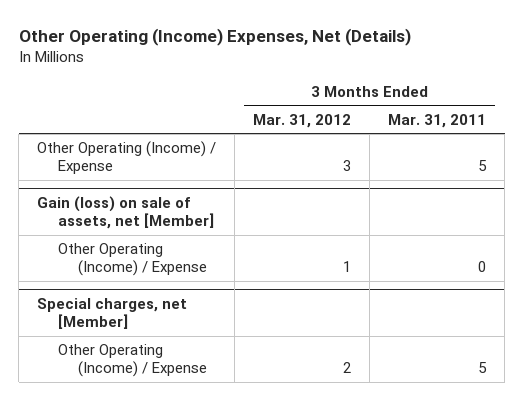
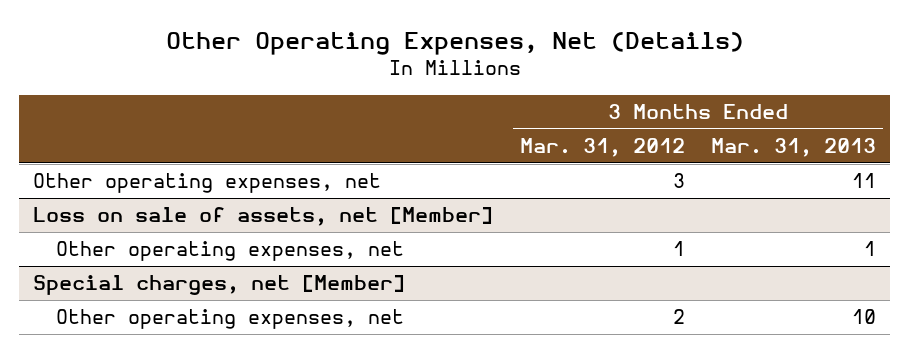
- Other Operating (Income) Expenses, Net (Details)
+ Other Operating Expenses, Net (Details)
- | 3 Months Ended Mar. 31, 2012 | 3 Months Ended Mar. 31, 2011
+ | 3 Months Ended Mar. 31, 2012 | 3 Months Ended Mar. 31, 2013
- Other Operating (Income) / Expense | 3 | 5
- Gain (loss) on sale of assets, net [Member]
- Other Operating (Income) / Expense | 1 | 0
+ Other operating expenses, net | 3 | 11
+ Loss on sale of assets, net [Member]
+ Other operating expenses, net | 1 | 1
@ Special charges, net [Member]
- Other Operating (Income) / Expense | 2 | 5
+ Other operating expenses, net | 2 | 10

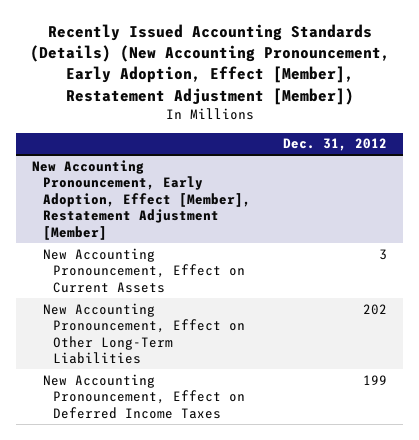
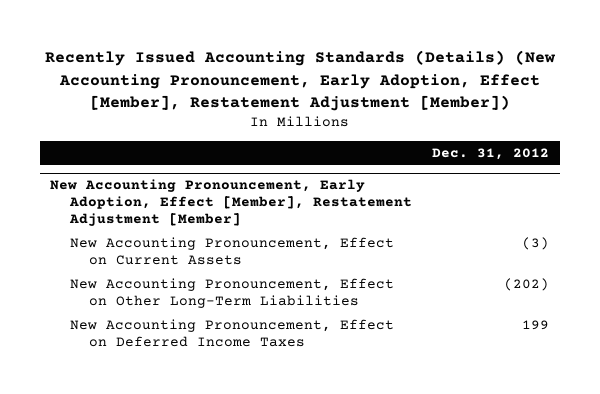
@ New Accounting Pronouncement, Early Adoption, Effect [Member], Restatement Adjustment [Member]
- New Accounting Pronouncement, Effect on Current Assets | 3
- New Accounting Pronouncement, Effect on Other Long-Term Liabilities | 202
+ New Accounting Pronouncement, Effect on Current Assets | (3)
+ New Accounting Pronouncement, Effect on Other Long-Term Liabilities | (202)

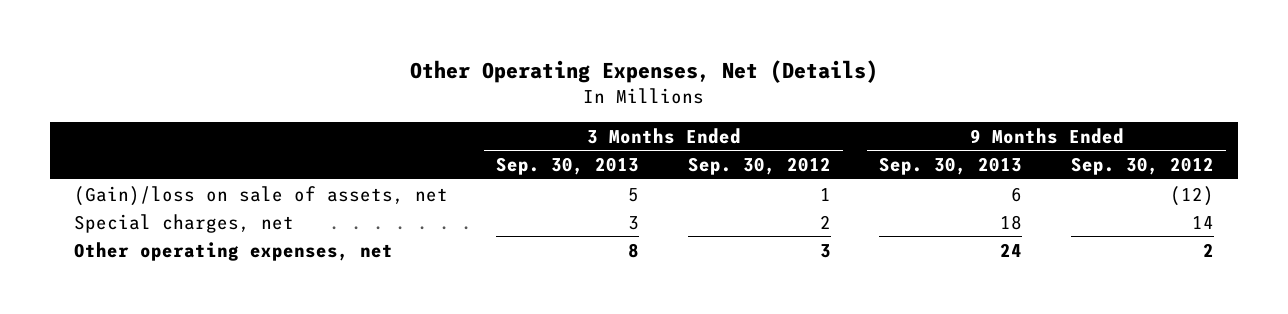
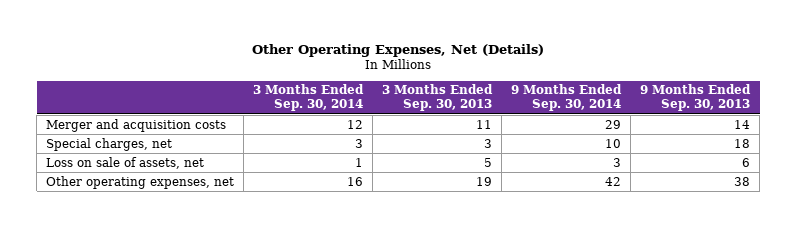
- | 3 Months Ended Sep. 30, 2013 | 3 Months Ended Sep. 30, 2012 | 9 Months Ended Sep. 30, 2013 | 9 Months Ended Sep. 30, 2012
+ | 3 Months Ended Sep. 30, 2014 | 3 Months Ended Sep. 30, 2013 | 9 Months Ended Sep. 30, 2014 | 9 Months Ended Sep. 30, 2013
- (Gain)/loss on sale of assets, net | 5 | 1 | 6 | (12)
+ Merger and acquisition costs | 12 | 11 | 29 | 14
- Other operating expenses, net | 8 | 3 | 24 | 2
+ Loss on sale of assets, net | 1 | 5 | 3 | 6
+ Other operating expenses, net | 16 | 19 | 42 | 38

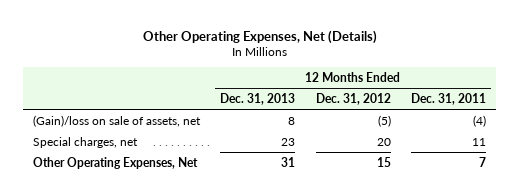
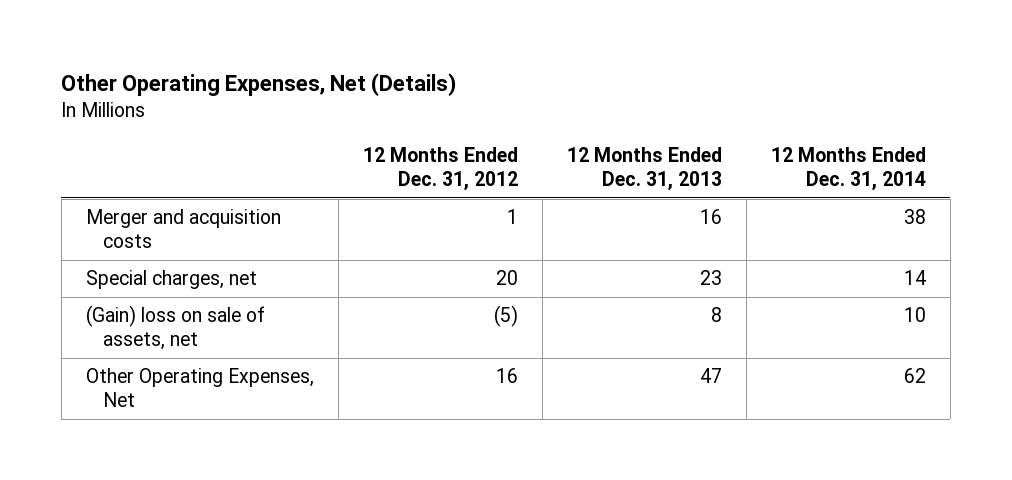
- | 12 Months Ended Dec. 31, 2013 | 12 Months Ended Dec. 31, 2012 | 12 Months Ended Dec. 31, 2011
+ | 12 Months Ended Dec. 31, 2012 | 12 Months Ended Dec. 31, 2013 | 12 Months Ended Dec. 31, 2014
- (Gain)/loss on sale of assets, net | 8 | (5) | (4)
+ Merger and acquisition costs | 1 | 16 | 38
- Other Operating Expenses, Net | 31 | 15 | 7
+ (Gain) loss on sale of assets, net | (5) | 8 | 10
+ Other Operating Expenses, Net | 16 | 47 | 62

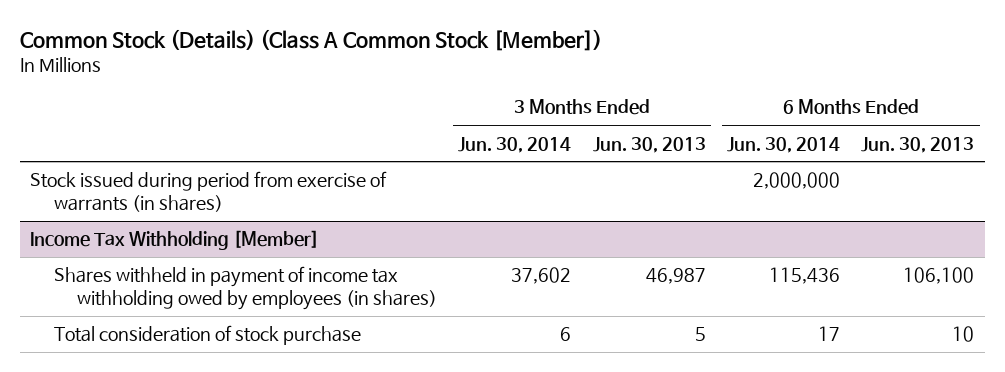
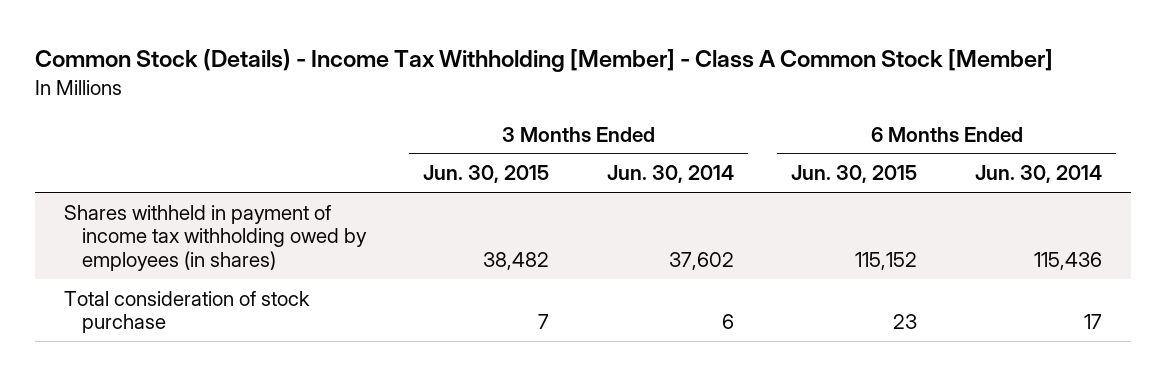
- Common Stock (Details) (Class A Common Stock [Member])
+ Common Stock (Details) - Income Tax Withholding [Member] - Class A Common Stock [Member]
- | 3 Months Ended Jun. 30, 2014 | 3 Months Ended Jun. 30, 2013 | 6 Months Ended Jun. 30, 2014 | 6 Months Ended Jun. 30, 2013
+ | 3 Months Ended Jun. 30, 2015 | 3 Months Ended Jun. 30, 2014 | 6 Months Ended Jun. 30, 2015 | 6 Months Ended Jun. 30, 2014
- Stock issued during period from exercise of warrants (in shares) | | | 2,000,000 |
- Income Tax Withholding [Member]

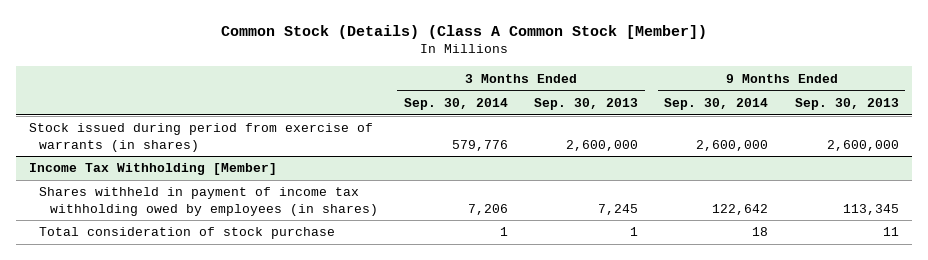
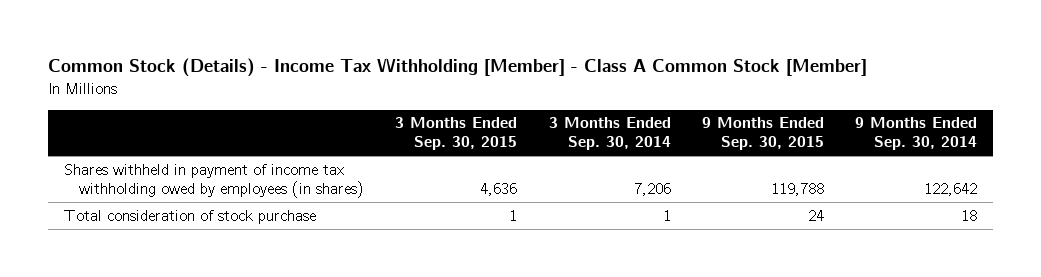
- Common Stock (Details) (Class A Common Stock [Member])
+ Common Stock (Details) - Income Tax Withholding [Member] - Class A Common Stock [Member]
- | 3 Months Ended Sep. 30, 2014 | 3 Months Ended Sep. 30, 2013 | 9 Months Ended Sep. 30, 2014 | 9 Months Ended Sep. 30, 2013
+ | 3 Months Ended Sep. 30, 2015 | 3 Months Ended Sep. 30, 2014 | 9 Months Ended Sep. 30, 2015 | 9 Months Ended Sep. 30, 2014
- Stock issued during period from exercise of warrants (in shares) | 579,776 | 2,600,000 | 2,600,000 | 2,600,000
- Income Tax Withholding [Member]

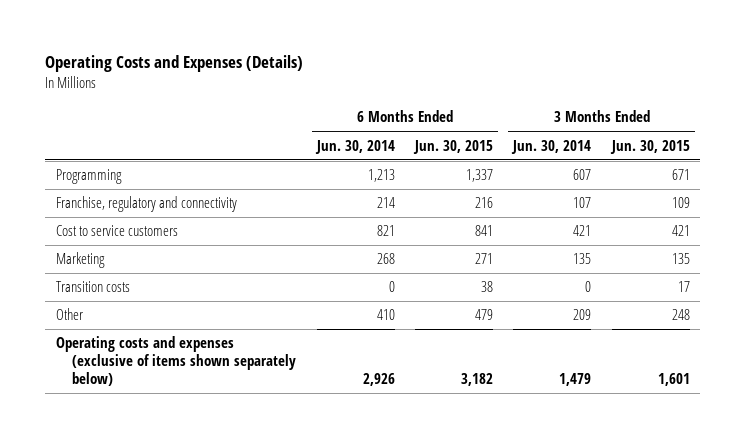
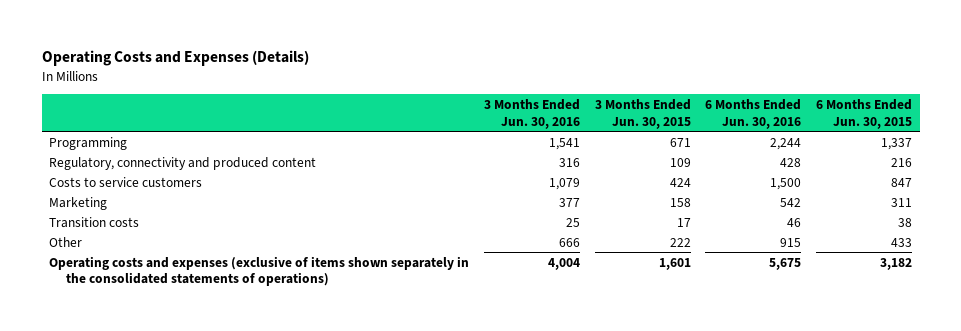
- | 6 Months Ended Jun. 30, 2014 | 6 Months Ended Jun. 30, 2015 | 3 Months Ended Jun. 30, 2014 | 3 Months Ended Jun. 30, 2015
+ | 3 Months Ended Jun. 30, 2016 | 3 Months Ended Jun. 30, 2015 | 6 Months Ended Jun. 30, 2016 | 6 Months Ended Jun. 30, 2015
- Franchise, regulatory and connectivity | 214 | 216 | 107 | 109
- Cost to service customers | 821 | 841 | 421 | 421
- Marketing | 268 | 271 | 135 | 135
+ Regulatory, connectivity and produced content | 316 | 109 | 428 | 216
+ Costs to service customers | 1,079 | 424 | 1,500 | 847
+ Marketing | 377 | 158 | 542 | 311
- Other | 410 | 479 | 209 | 248
- Operating costs and expenses (exclusive of items shown separately below) | 2,926 | 3,182 | 1,479 | 1,601
+ Other | 666 | 222 | 915 | 433
+ Operating costs and expenses (exclusive of items shown separately in the consolidated statements of operations) | 4,004 | 1,601 | 5,675 | 3,182

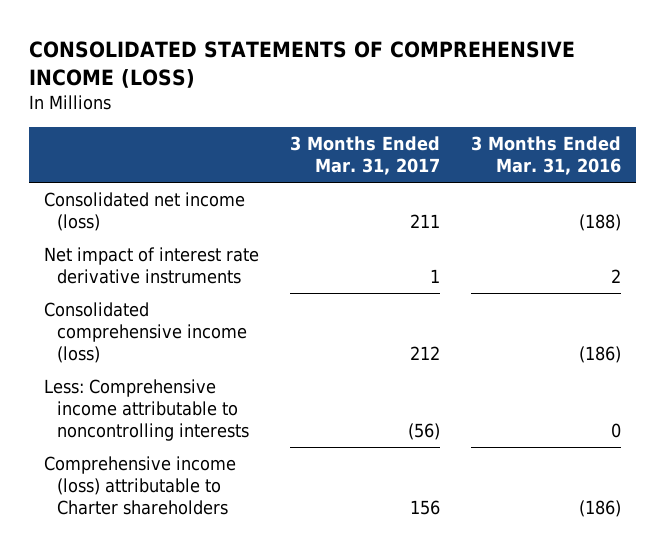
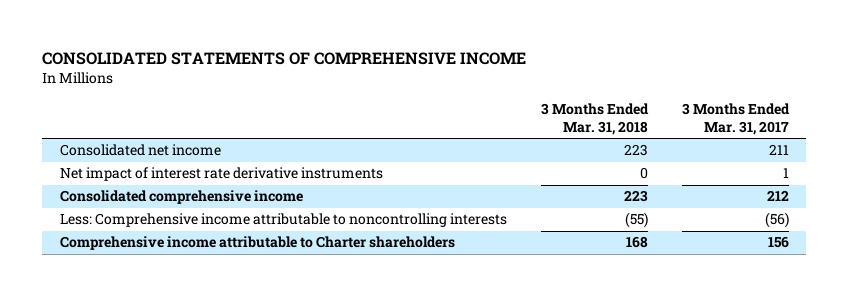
- CONSOLIDATED STATEMENTS OF COMPREHENSIVE INCOME (LOSS)
+ CONSOLIDATED STATEMENTS OF COMPREHENSIVE INCOME
- | 3 Months Ended Mar. 31, 2017 | 3 Months Ended Mar. 31, 2016
+ | 3 Months Ended Mar. 31, 2018 | 3 Months Ended Mar. 31, 2017
- Consolidated net income (loss) | 211 | (188)
+ Consolidated net income | 223 | 211
- Consolidated comprehensive income (loss) | 212 | (186)
+ Consolidated comprehensive income | 223 | 212
- Comprehensive income (loss) attributable to Charter shareholders | 156 | (186)
+ Comprehensive income attributable to Charter shareholders | 168 | 156

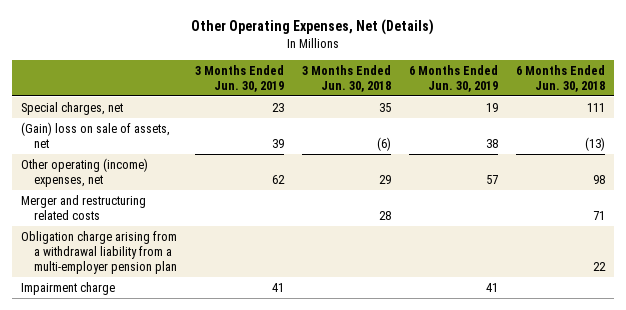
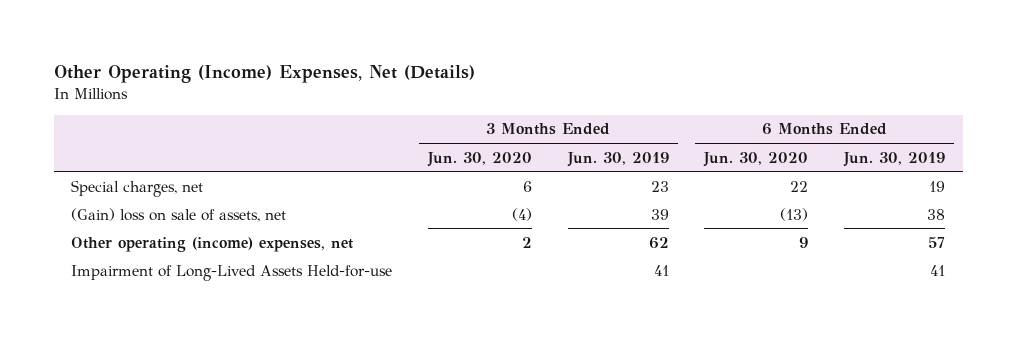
- Other Operating Expenses, Net (Details)
+ Other Operating (Income) Expenses, Net (Details)
- | 3 Months Ended Jun. 30, 2019 | 3 Months Ended Jun. 30, 2018 | 6 Months Ended Jun. 30, 2019 | 6 Months Ended Jun. 30, 2018
+ | 3 Months Ended Jun. 30, 2020 | 3 Months Ended Jun. 30, 2019 | 6 Months Ended Jun. 30, 2020 | 6 Months Ended Jun. 30, 2019
- Merger and restructuring related costs | | 28 | | 71
- Obligation charge arising from a withdrawal liability from a multi-employer pension plan | | | | 22
- Impairment charge | 41 | | 41 |
+ Impairment of Long-Lived Assets Held-for-use | | 41 | | 41

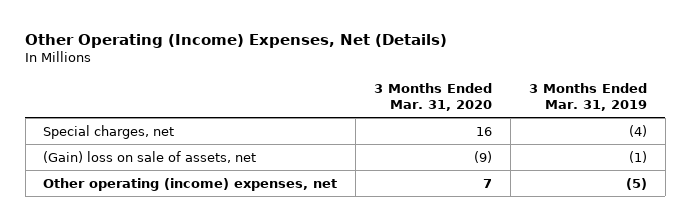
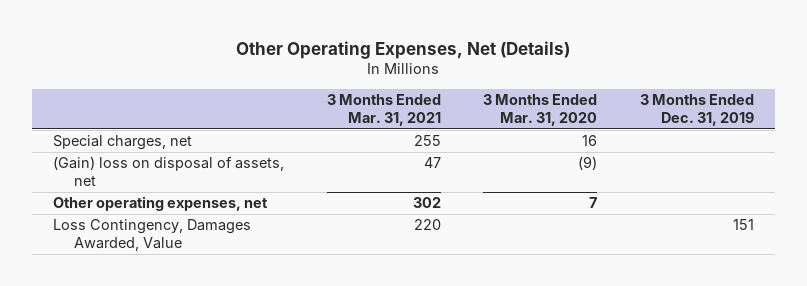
- Other Operating (Income) Expenses, Net (Details)
+ Other Operating Expenses, Net (Details)
- | 3 Months Ended Mar. 31, 2020 | 3 Months Ended Mar. 31, 2019
+ | 3 Months Ended Mar. 31, 2021 | 3 Months Ended Mar. 31, 2020 | 3 Months Ended Dec. 31, 2019
- (Gain) loss on sale of assets, net | (9) | (1)
- Other operating (income) expenses, net | 7 | (5)
+ (Gain) loss on disposal of assets, net | 47 | (9) |
+ Other operating expenses, net | 302 | 7 |
+ Loss Contingency, Damages Awarded, Value | 220 | | 151

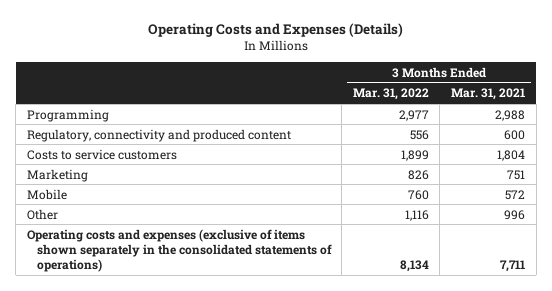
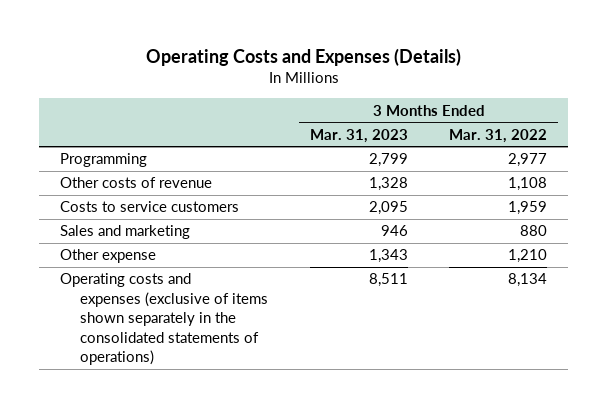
- | 3 Months Ended Mar. 31, 2022 | 3 Months Ended Mar. 31, 2021
+ | 3 Months Ended Mar. 31, 2023 | 3 Months Ended Mar. 31, 2022
- Regulatory, connectivity and produced content | 556 | 600
- Costs to service customers | 1,899 | 1,804
- Marketing | 826 | 751
- Mobile | 760 | 572
- Other | 1,116 | 996
+ Other costs of revenue | 1,328 | 1,108
+ Costs to service customers | 2,095 | 1,959
+ Sales and marketing | 946 | 880
+ Other expense | 1,343 | 1,210

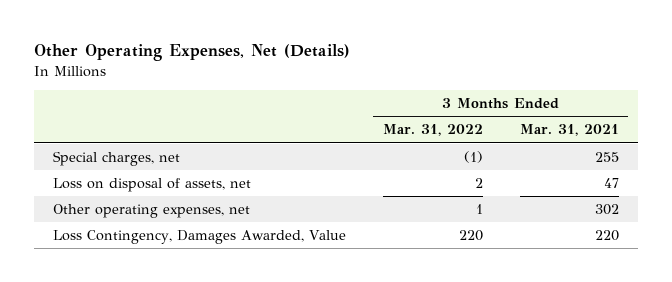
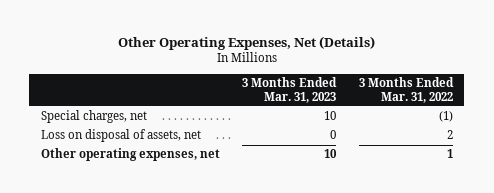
- | 3 Months Ended Mar. 31, 2022 | 3 Months Ended Mar. 31, 2021
+ | 3 Months Ended Mar. 31, 2023 | 3 Months Ended Mar. 31, 2022
- Loss Contingency, Damages Awarded, Value | 220 | 220

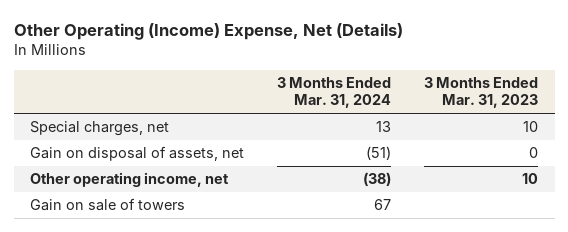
- Other Operating Expenses, Net (Details)
+ Other Operating (Income) Expense, Net (Details)
- | 3 Months Ended Mar. 31, 2023 | 3 Months Ended Mar. 31, 2022
+ | 3 Months Ended Mar. 31, 2024 | 3 Months Ended Mar. 31, 2023
- Loss on disposal of assets, net | 0 | 2
- Other operating expenses, net | 10 | 1
+ Gain on disposal of assets, net | (51) | 0
+ Other operating income, net | (38) | 10
+ Gain on sale of towers | 67 |

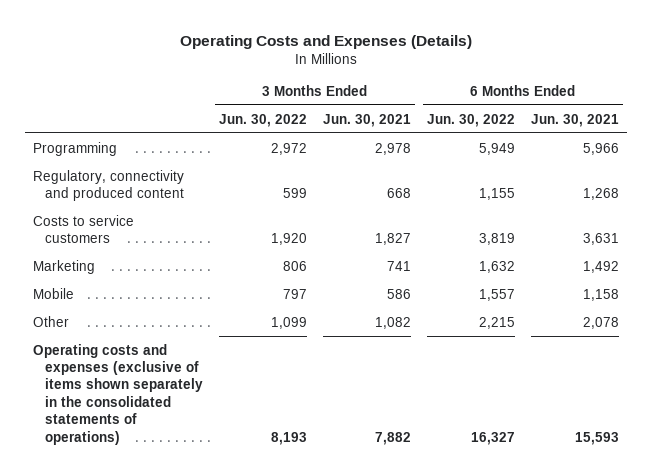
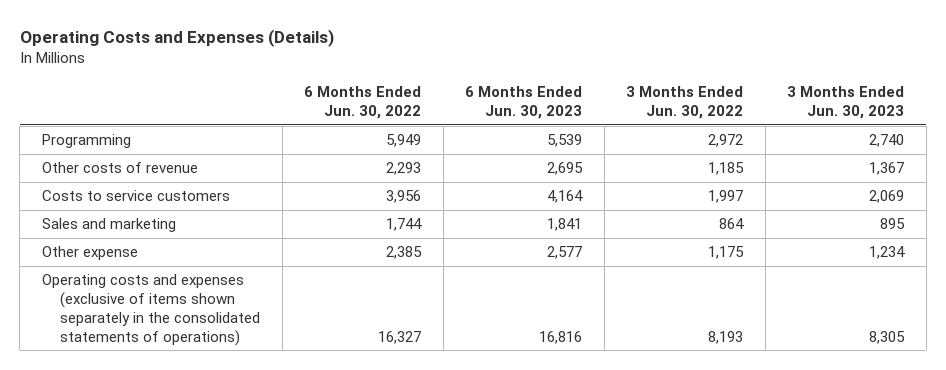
- | 3 Months Ended Jun. 30, 2022 | 3 Months Ended Jun. 30, 2021 | 6 Months Ended Jun. 30, 2022 | 6 Months Ended Jun. 30, 2021
+ | 6 Months Ended Jun. 30, 2022 | 6 Months Ended Jun. 30, 2023 | 3 Months Ended Jun. 30, 2022 | 3 Months Ended Jun. 30, 2023
- Regulatory, connectivity and produced content | 599 | 668 | 1,155 | 1,268
- Costs to service customers | 1,920 | 1,827 | 3,819 | 3,631
- Marketing | 806 | 741 | 1,632 | 1,492
- Mobile | 797 | 586 | 1,557 | 1,158
- Other | 1,099 | 1,082 | 2,215 | 2,078
+ Other costs of revenue | 2,293 | 2,695 | 1,185 | 1,367
+ Costs to service customers | 3,956 | 4,164 | 1,997 | 2,069
+ Sales and marketing | 1,744 | 1,841 | 864 | 895
+ Other expense | 2,385 | 2,577 | 1,175 | 1,234

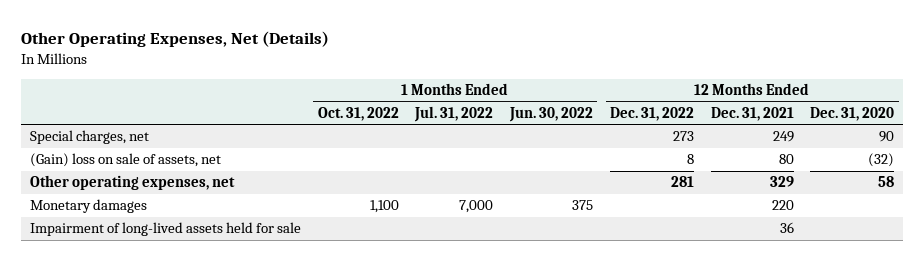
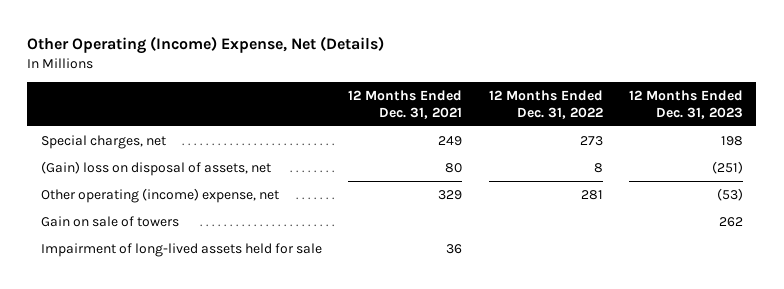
- Other Operating Expenses, Net (Details)
+ Other Operating (Income) Expense, Net (Details)
- | 1 Months Ended Oct. 31, 2022 | 1 Months Ended Jul. 31, 2022 | 1 Months Ended Jun. 30, 2022 | 12 Months Ended Dec. 31, 2022 | 12 Months Ended Dec. 31, 2021 | 12 Months Ended Dec. 31, 2020
+ | 12 Months Ended Dec. 31, 2021 | 12 Months Ended Dec. 31, 2022 | 12 Months Ended Dec. 31, 2023
- (Gain) loss on sale of assets, net | | | | 8 | 80 | (32)
- Other operating expenses, net | | | | 281 | 329 | 58
- Monetary damages | 1,100 | 7,000 | 375 | | 220 |
+ (Gain) loss on disposal of assets, net | 80 | 8 | (251)
+ Other operating (income) expense, net | 329 | 281 | (53)
+ Gain on sale of towers | | | 262

